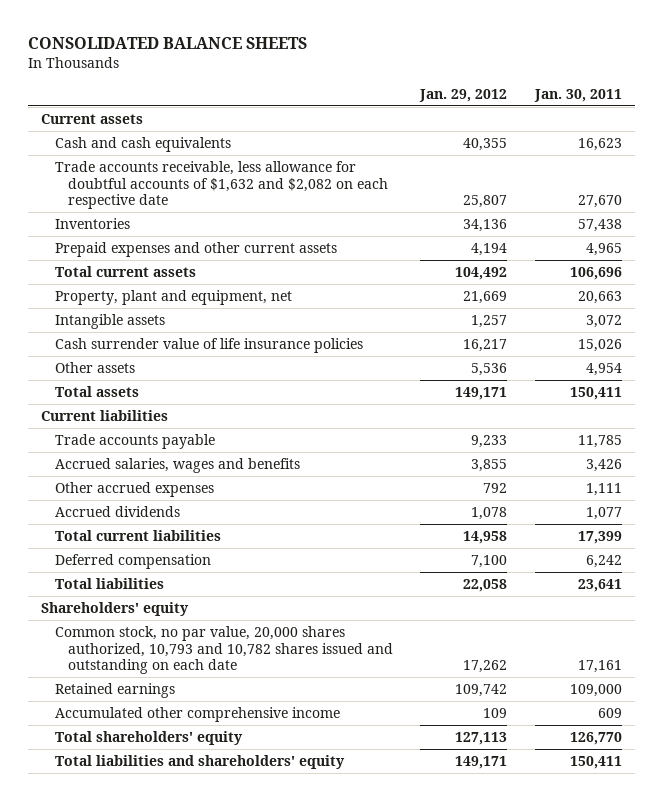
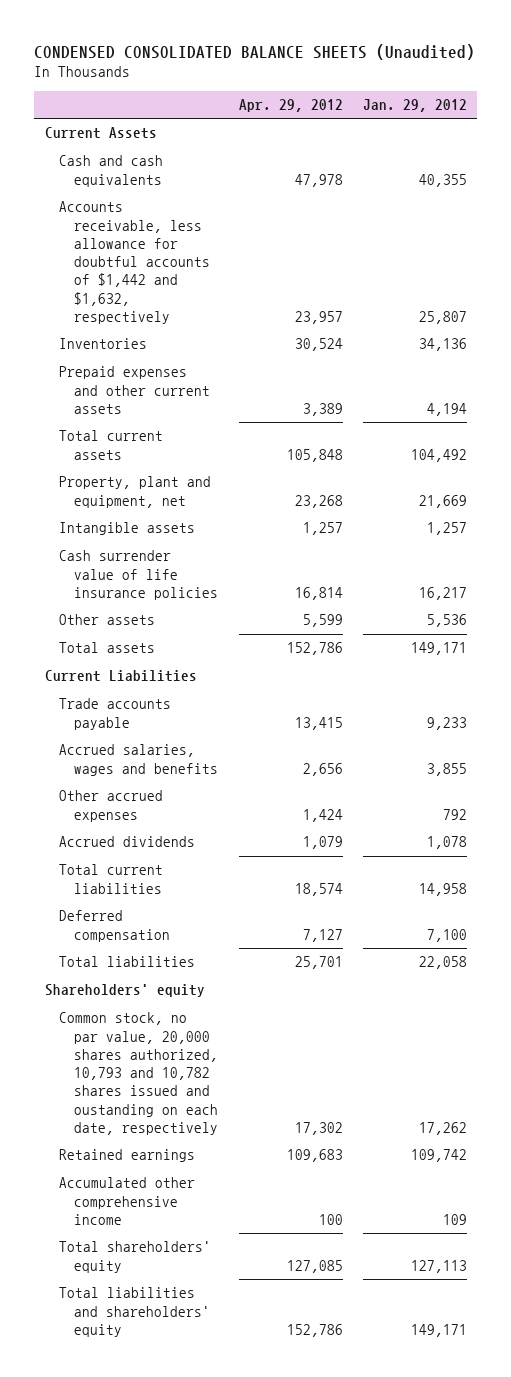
- CONSOLIDATED BALANCE SHEETS
+ CONDENSED CONSOLIDATED BALANCE SHEETS (Unaudited)
- | Jan. 29, 2012 | Jan. 30, 2011
+ | Apr. 29, 2012 | Jan. 29, 2012
- Current assets
+ Current Assets
- Trade accounts receivable, less allowance for doubtful accounts of $1,632 and $2,082 on each respective date | 25,807 | 27,670
+ Accounts receivable, less allowance for doubtful accounts of $1,442 and $1,632, respectively | 23,957 | 25,807
- Current liabilities
+ Current Liabilities
- Common stock, no par value, 20,000 shares authorized, 10,793 and 10,782 shares issued and outstanding on each date | 17,262 | 17,161
+ Common stock, no par value, 20,000 shares authorized, 10,793 and 10,782 shares issued and oustanding on each date, respectively | 17,302 | 17,262

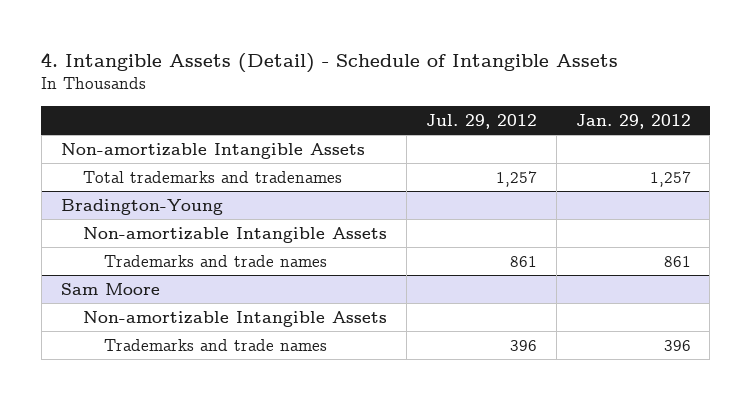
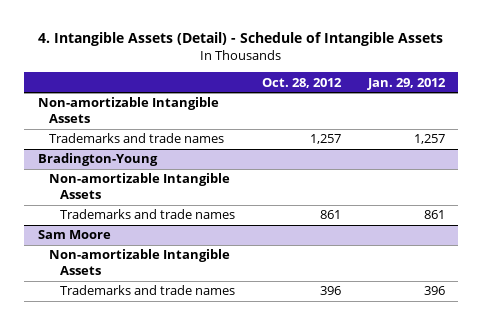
- | Jul. 29, 2012 | Jan. 29, 2012
+ | Oct. 28, 2012 | Jan. 29, 2012
- Total trademarks and tradenames | 1,257 | 1,257
+ Trademarks and trade names | 1,257 | 1,257

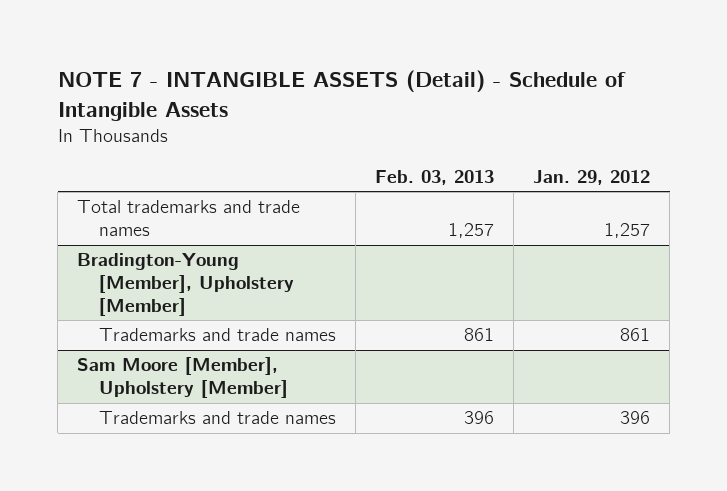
- 4. Intangible Assets (Detail) - Schedule of Intangible Assets
+ NOTE 7 - INTANGIBLE ASSETS (Detail) - Schedule of Intangible Assets
- | Oct. 28, 2012 | Jan. 29, 2012
+ | Feb. 03, 2013 | Jan. 29, 2012
- Non-amortizable Intangible Assets
- Trademarks and trade names | 1,257 | 1,257
- Bradington-Young
- Non-amortizable Intangible Assets
+ Total trademarks and trade names | 1,257 | 1,257
+ Bradington-Young [Member], Upholstery [Member]
- Sam Moore
- Non-amortizable Intangible Assets
+ Sam Moore [Member], Upholstery [Member]

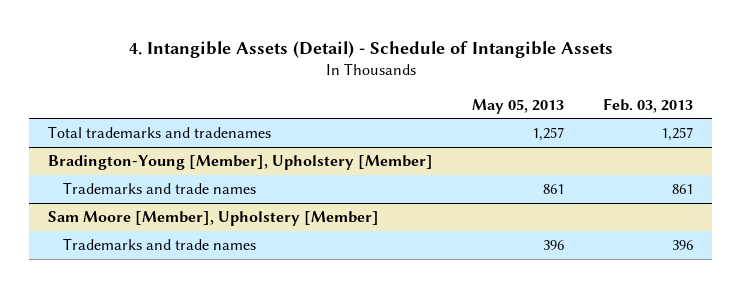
- NOTE 7 - INTANGIBLE ASSETS (Detail) - Schedule of Intangible Assets
+ 4. Intangible Assets (Detail) - Schedule of Intangible Assets
- | Feb. 03, 2013 | Jan. 29, 2012
+ | May 05, 2013 | Feb. 03, 2013
- Total trademarks and trade names | 1,257 | 1,257
+ Total trademarks and tradenames | 1,257 | 1,257

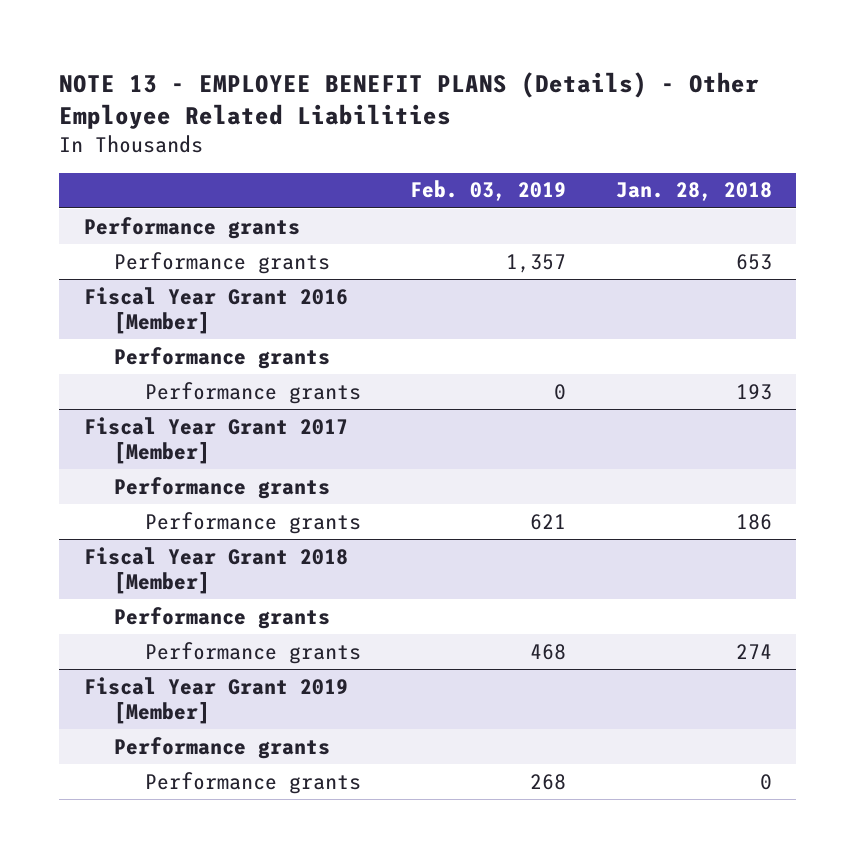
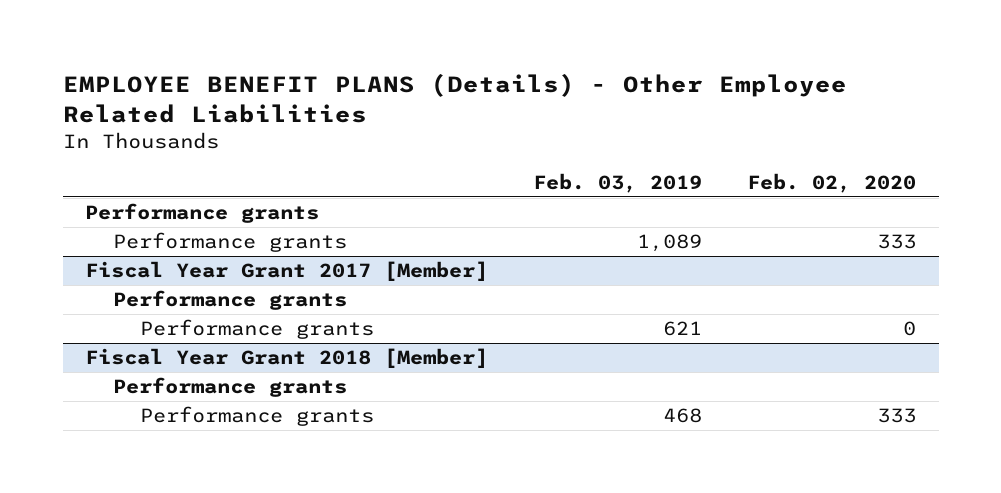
- NOTE 13 - EMPLOYEE BENEFIT PLANS (Details) - Other Employee Related Liabilities
+ EMPLOYEE BENEFIT PLANS (Details) - Other Employee Related Liabilities
- | Feb. 03, 2019 | Jan. 28, 2018
+ | Feb. 03, 2019 | Feb. 02, 2020
- Performance grants | 1,357 | 653
- Fiscal Year Grant 2016 [Member]
- Performance grants
- Performance grants | 0 | 193
+ Performance grants | 1,089 | 333
- Fiscal Year Grant 2019 [Member]
- Performance grants
- Performance grants | 268 | 0

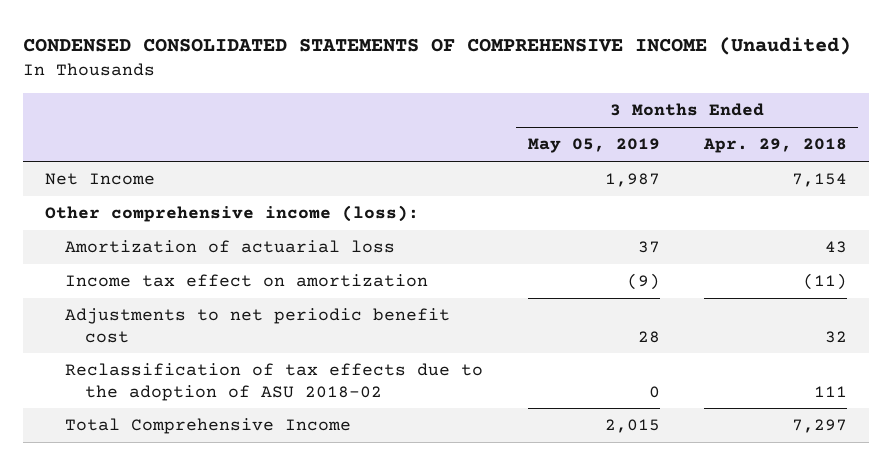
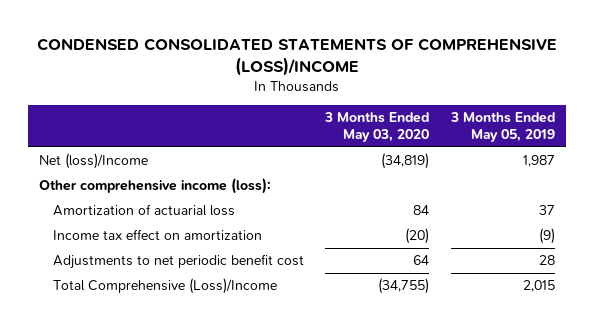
- CONDENSED CONSOLIDATED STATEMENTS OF COMPREHENSIVE INCOME (Unaudited)
+ CONDENSED CONSOLIDATED STATEMENTS OF COMPREHENSIVE (LOSS)/INCOME
- | 3 Months Ended May 05, 2019 | 3 Months Ended Apr. 29, 2018
+ | 3 Months Ended May 03, 2020 | 3 Months Ended May 05, 2019
- Net Income | 1,987 | 7,154
+ Net (loss)/Income | (34,819) | 1,987
- Reclassification of tax effects due to the adoption of ASU 2018-02 | 0 | 111
- Total Comprehensive Income | 2,015 | 7,297
+ Total Comprehensive (Loss)/Income | (34,755) | 2,015

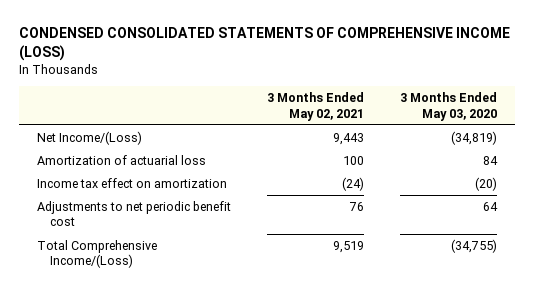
- CONDENSED CONSOLIDATED STATEMENTS OF COMPREHENSIVE (LOSS)/INCOME
+ CONDENSED CONSOLIDATED STATEMENTS OF COMPREHENSIVE INCOME (LOSS)
- | 3 Months Ended May 03, 2020 | 3 Months Ended May 05, 2019
+ | 3 Months Ended May 02, 2021 | 3 Months Ended May 03, 2020
- Net (loss)/Income | (34,819) | 1,987
- Other comprehensive income (loss):
+ Net Income/(Loss) | 9,443 | (34,819)
- Total Comprehensive (Loss)/Income | (34,755) | 2,015
+ Total Comprehensive Income/(Loss) | 9,519 | (34,755)

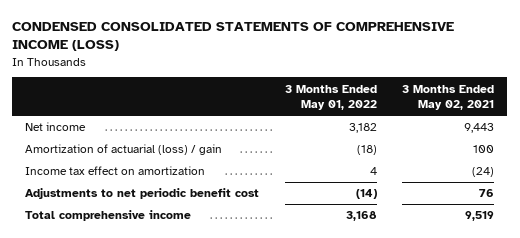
- | 3 Months Ended May 02, 2021 | 3 Months Ended May 03, 2020
+ | 3 Months Ended May 01, 2022 | 3 Months Ended May 02, 2021
- Net Income/(Loss) | 9,443 | (34,819)
- Amortization of actuarial loss | 100 | 84
+ Net income | 3,182 | 9,443
+ Amortization of actuarial (loss) / gain | (18) | 100
- Total Comprehensive Income/(Loss) | 9,519 | (34,755)
+ Total comprehensive income | 3,168 | 9,519

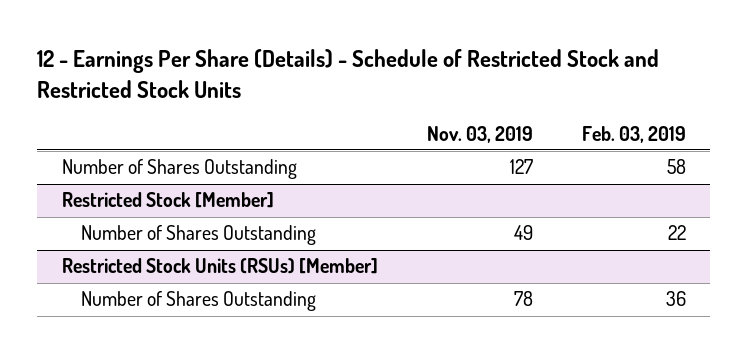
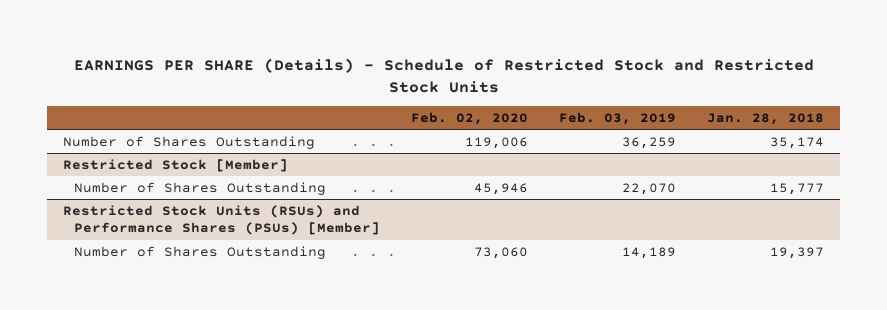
- 12 - Earnings Per Share (Details) - Schedule of Restricted Stock and Restricted Stock Units
+ EARNINGS PER SHARE (Details) - Schedule of Restricted Stock and Restricted Stock Units
- | Nov. 03, 2019 | Feb. 03, 2019
+ | Feb. 02, 2020 | Feb. 03, 2019 | Jan. 28, 2018
- Number of Shares Outstanding | 127 | 58
+ Number of Shares Outstanding | 119,006 | 36,259 | 35,174
@ Restricted Stock [Member]
- Number of Shares Outstanding | 49 | 22
- Restricted Stock Units (RSUs) [Member]
- Number of Shares Outstanding | 78 | 36
@ Restricted Stock [Member]
+ Number of Shares Outstanding | 45,946 | 22,070 | 15,777
+ Restricted Stock Units (RSUs) and Performance Shares (PSUs) [Member]
+ Number of Shares Outstanding | 73,060 | 14,189 | 19,397

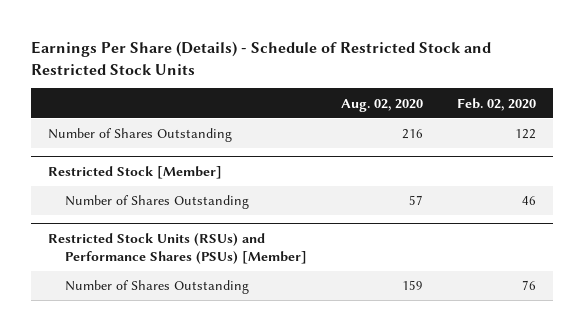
- EARNINGS PER SHARE (Details) - Schedule of Restricted Stock and Restricted Stock Units
+ Earnings Per Share (Details) - Schedule of Restricted Stock and Restricted Stock Units
- | Feb. 02, 2020 | Feb. 03, 2019 | Jan. 28, 2018
+ | Aug. 02, 2020 | Feb. 02, 2020
- Number of Shares Outstanding | 119,006 | 36,259 | 35,174
+ Number of Shares Outstanding | 216 | 122
@ Restricted Stock [Member]
- Number of Shares Outstanding | 45,946 | 22,070 | 15,777
+ Number of Shares Outstanding | 57 | 46
@ Restricted Stock Units (RSUs) and Performance Shares (PSUs) [Member]
- Number of Shares Outstanding | 73,060 | 14,189 | 19,397
+ Number of Shares Outstanding | 159 | 76

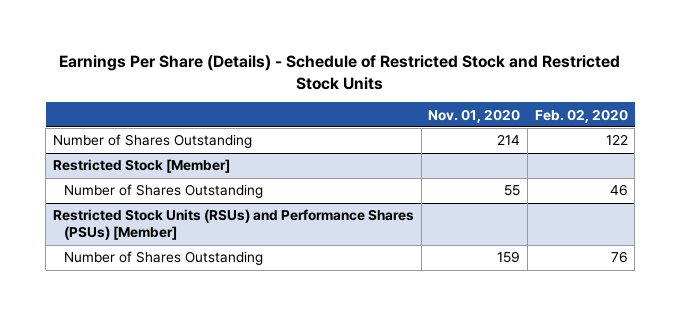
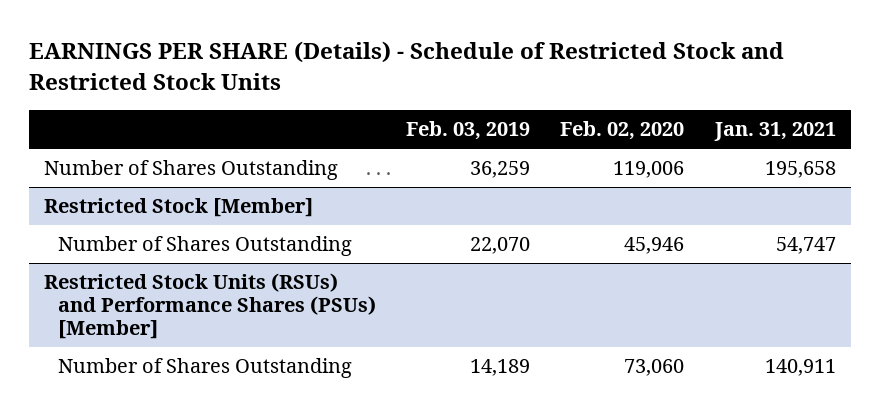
- Earnings Per Share (Details) - Schedule of Restricted Stock and Restricted Stock Units
+ EARNINGS PER SHARE (Details) - Schedule of Restricted Stock and Restricted Stock Units
- | Nov. 01, 2020 | Feb. 02, 2020
+ | Feb. 03, 2019 | Feb. 02, 2020 | Jan. 31, 2021
- Number of Shares Outstanding | 214 | 122
+ Number of Shares Outstanding | 36,259 | 119,006 | 195,658
@ Restricted Stock [Member]
- Number of Shares Outstanding | 55 | 46
+ Number of Shares Outstanding | 22,070 | 45,946 | 54,747
@ Restricted Stock Units (RSUs) and Performance Shares (PSUs) [Member]
- Number of Shares Outstanding | 159 | 76
+ Number of Shares Outstanding | 14,189 | 73,060 | 140,911

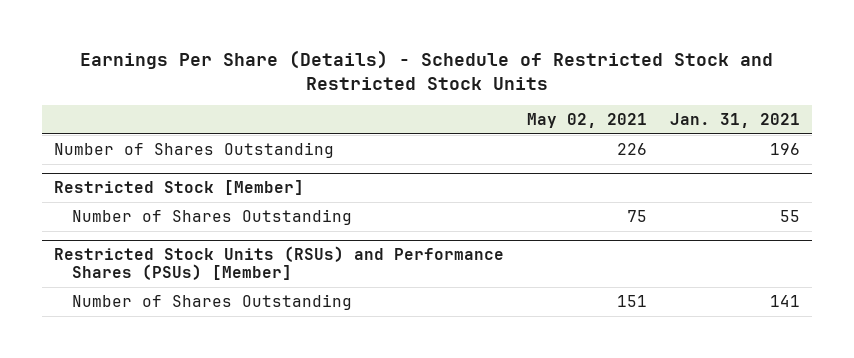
- EARNINGS PER SHARE (Details) - Schedule of Restricted Stock and Restricted Stock Units
+ Earnings Per Share (Details) - Schedule of Restricted Stock and Restricted Stock Units
- | Feb. 03, 2019 | Feb. 02, 2020 | Jan. 31, 2021
+ | May 02, 2021 | Jan. 31, 2021
- Number of Shares Outstanding | 36,259 | 119,006 | 195,658
+ Number of Shares Outstanding | 226 | 196
@ Restricted Stock [Member]
- Number of Shares Outstanding | 22,070 | 45,946 | 54,747
+ Number of Shares Outstanding | 75 | 55
@ Restricted Stock Units (RSUs) and Performance Shares (PSUs) [Member]
- Number of Shares Outstanding | 14,189 | 73,060 | 140,911
+ Number of Shares Outstanding | 151 | 141

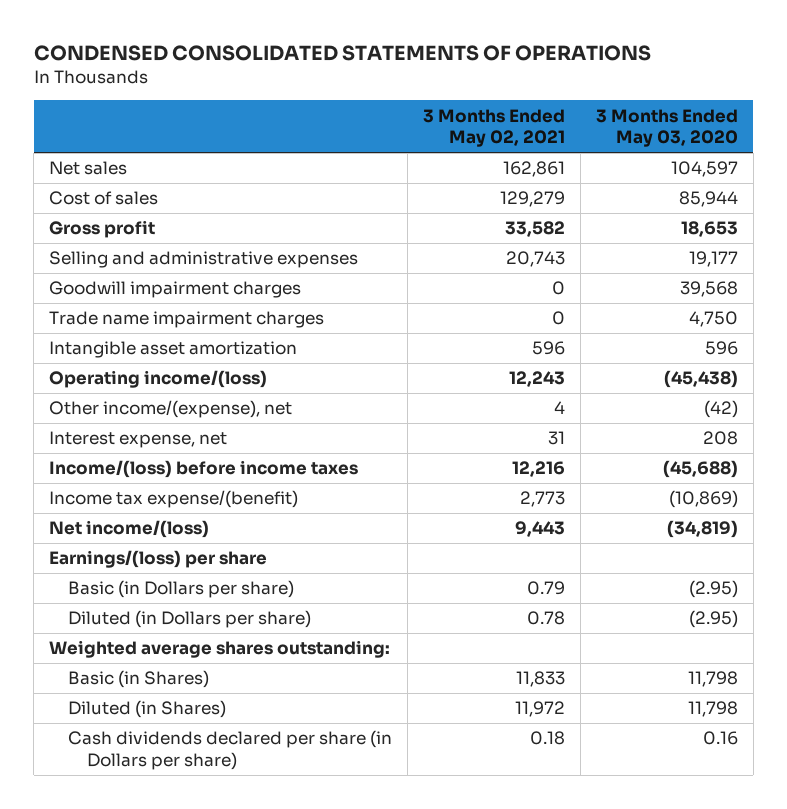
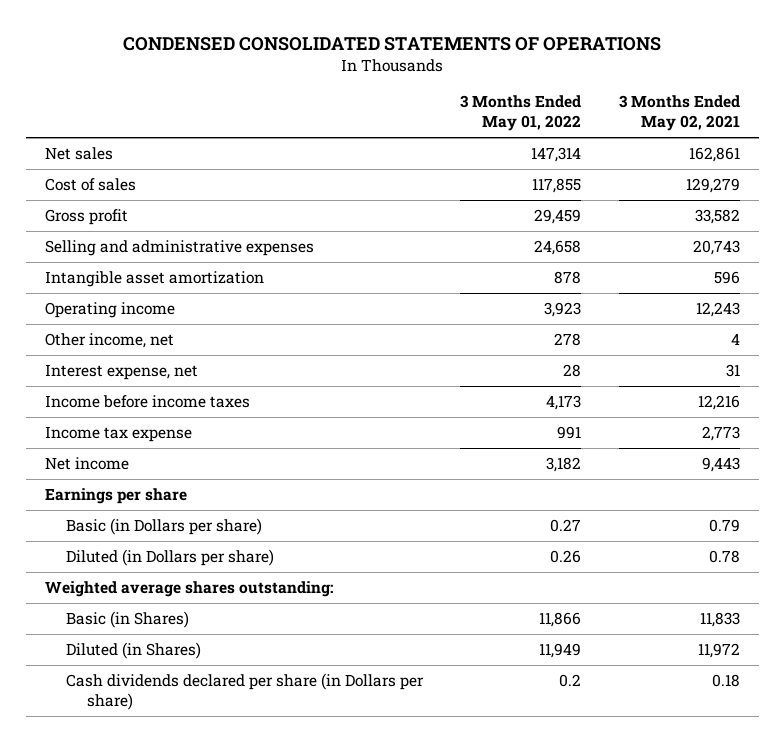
- | 3 Months Ended May 02, 2021 | 3 Months Ended May 03, 2020
+ | 3 Months Ended May 01, 2022 | 3 Months Ended May 02, 2021
- Goodwill impairment charges | 0 | 39,568
- Trade name impairment charges | 0 | 4,750
- Operating income/(loss) | 12,243 | (45,438)
- Other income/(expense), net | 4 | (42)
+ Operating income | 3,923 | 12,243
+ Other income, net | 278 | 4
- Income/(loss) before income taxes | 12,216 | (45,688)
- Income tax expense/(benefit) | 2,773 | (10,869)
- Net income/(loss) | 9,443 | (34,819)
- Earnings/(loss) per share
+ Income before income taxes | 4,173 | 12,216
+ Income tax expense | 991 | 2,773
+ Net income | 3,182 | 9,443
+ Earnings per share

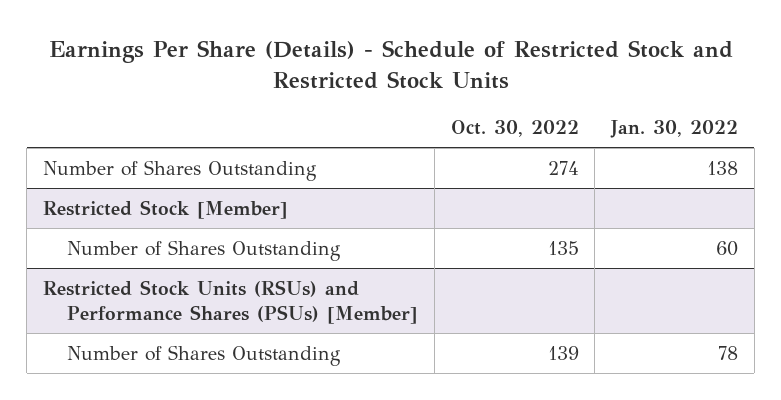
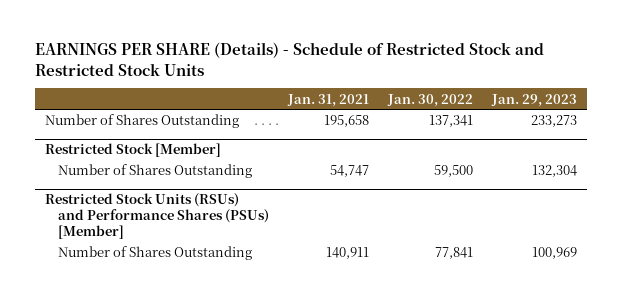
- Earnings Per Share (Details) - Schedule of Restricted Stock and Restricted Stock Units
+ EARNINGS PER SHARE (Details) - Schedule of Restricted Stock and Restricted Stock Units
- | Oct. 30, 2022 | Jan. 30, 2022
+ | Jan. 31, 2021 | Jan. 30, 2022 | Jan. 29, 2023
- Number of Shares Outstanding | 274 | 138
+ Number of Shares Outstanding | 195,658 | 137,341 | 233,273
@ Restricted Stock [Member]
- Number of Shares Outstanding | 135 | 60
+ Number of Shares Outstanding | 54,747 | 59,500 | 132,304
@ Restricted Stock Units (RSUs) and Performance Shares (PSUs) [Member]
- Number of Shares Outstanding | 139 | 78
+ Number of Shares Outstanding | 140,911 | 77,841 | 100,969

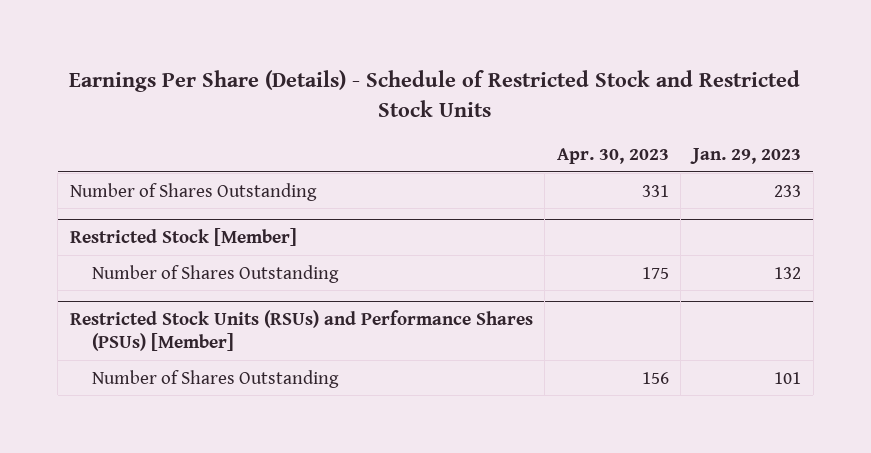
- EARNINGS PER SHARE (Details) - Schedule of Restricted Stock and Restricted Stock Units
+ Earnings Per Share (Details) - Schedule of Restricted Stock and Restricted Stock Units
- | Jan. 31, 2021 | Jan. 30, 2022 | Jan. 29, 2023
+ | Apr. 30, 2023 | Jan. 29, 2023
- Number of Shares Outstanding | 195,658 | 137,341 | 233,273
+ Number of Shares Outstanding | 331 | 233
@ Restricted Stock [Member]
- Number of Shares Outstanding | 54,747 | 59,500 | 132,304
+ Number of Shares Outstanding | 175 | 132
@ Restricted Stock Units (RSUs) and Performance Shares (PSUs) [Member]
- Number of Shares Outstanding | 140,911 | 77,841 | 100,969
+ Number of Shares Outstanding | 156 | 101

